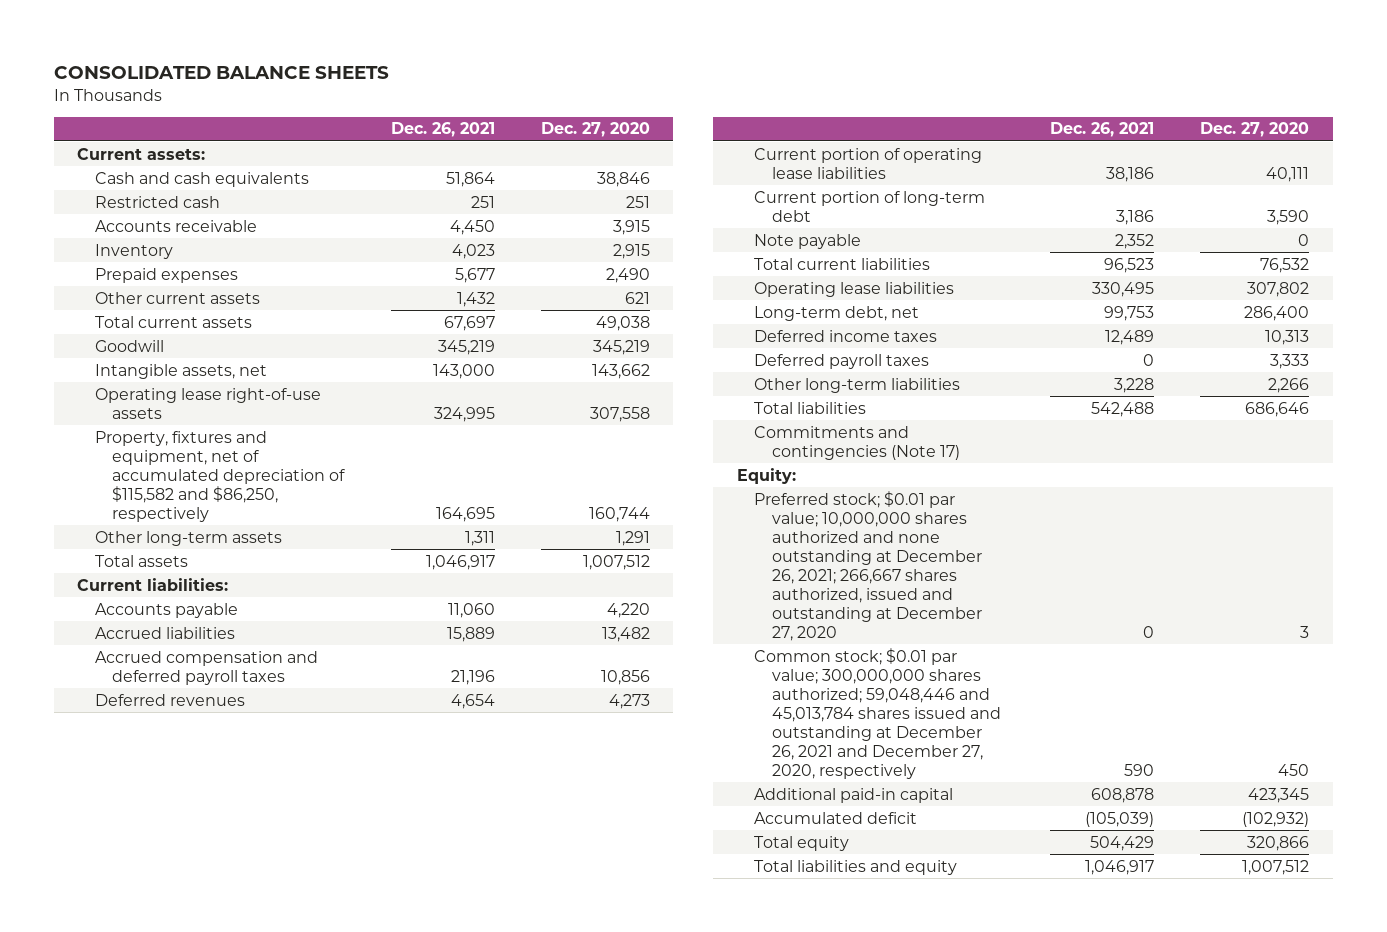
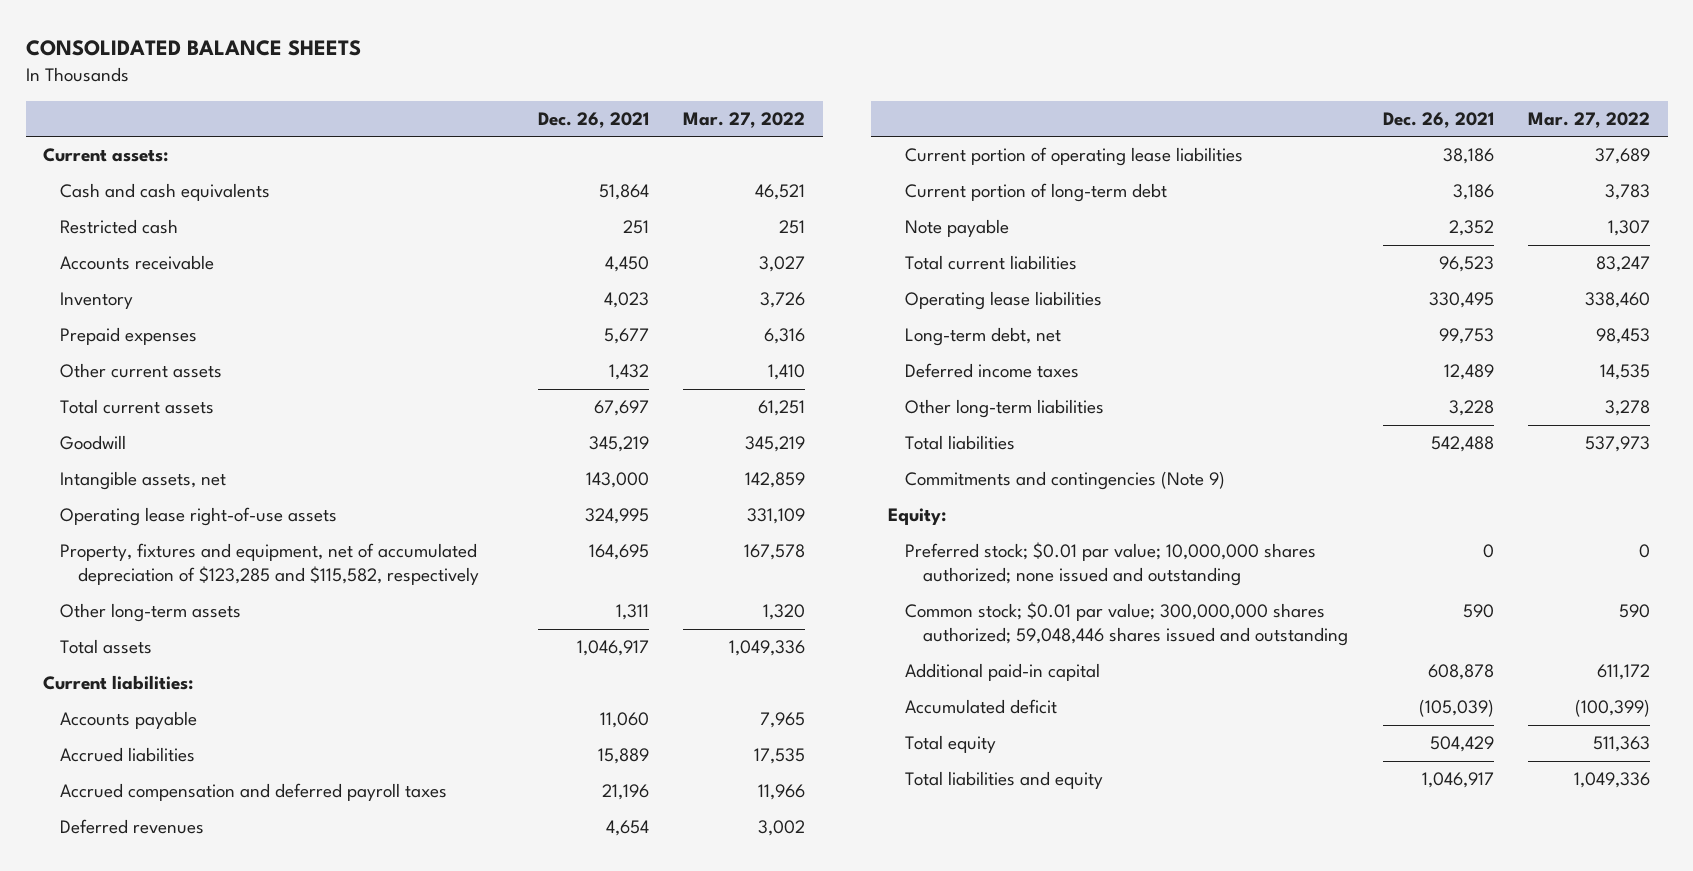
- | Dec. 26, 2021 | Dec. 27, 2020
+ | Dec. 26, 2021 | Mar. 27, 2022
- Property, fixtures and equipment, net of accumulated depreciation of $115,582 and $86,250, respectively | 164,695 | 160,744
+ Property, fixtures and equipment, net of accumulated depreciation of $123,285 and $115,582, respectively | 164,695 | 167,578
- Deferred payroll taxes | 0 | 3,333
- Commitments and contingencies (Note 17)
+ Commitments and contingencies (Note 9)
- Preferred stock; $0.01 par value; 10,000,000 shares authorized and none outstanding at December 26, 2021; 266,667 shares authorized, issued and outstanding at December 27, 2020 | 0 | 3
- Common stock; $0.01 par value; 300,000,000 shares authorized; 59,048,446 and 45,013,784 shares issued and outstanding at December 26, 2021 and December 27, 2020, respectively | 590 | 450
+ Preferred stock; $0.01 par value; 10,000,000 shares authorized; none issued and outstanding | 0 | 0
+ Common stock; $0.01 par value; 300,000,000 shares authorized; 59,048,446 shares issued and outstanding | 590 | 590

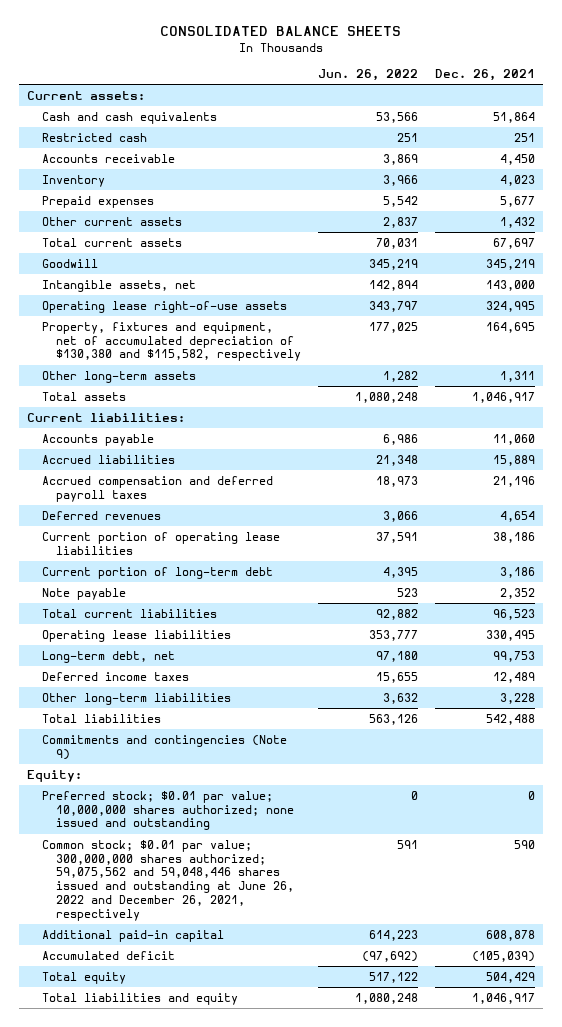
- | Dec. 26, 2021 | Mar. 27, 2022
+ | Jun. 26, 2022 | Dec. 26, 2021
- Property, fixtures and equipment, net of accumulated depreciation of $123,285 and $115,582, respectively | 164,695 | 167,578
+ Property, fixtures and equipment, net of accumulated depreciation of $130,380 and $115,582, respectively | 177,025 | 164,695
- Common stock; $0.01 par value; 300,000,000 shares authorized; 59,048,446 shares issued and outstanding | 590 | 590
+ Common stock; $0.01 par value; 300,000,000 shares authorized; 59,075,562 and 59,048,446 shares issued and outstanding at June 26, 2022 and December 26, 2021, respectively | 591 | 590

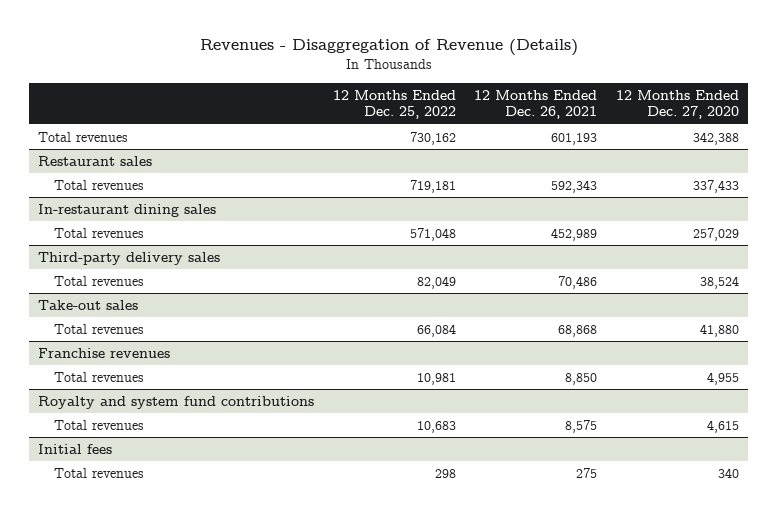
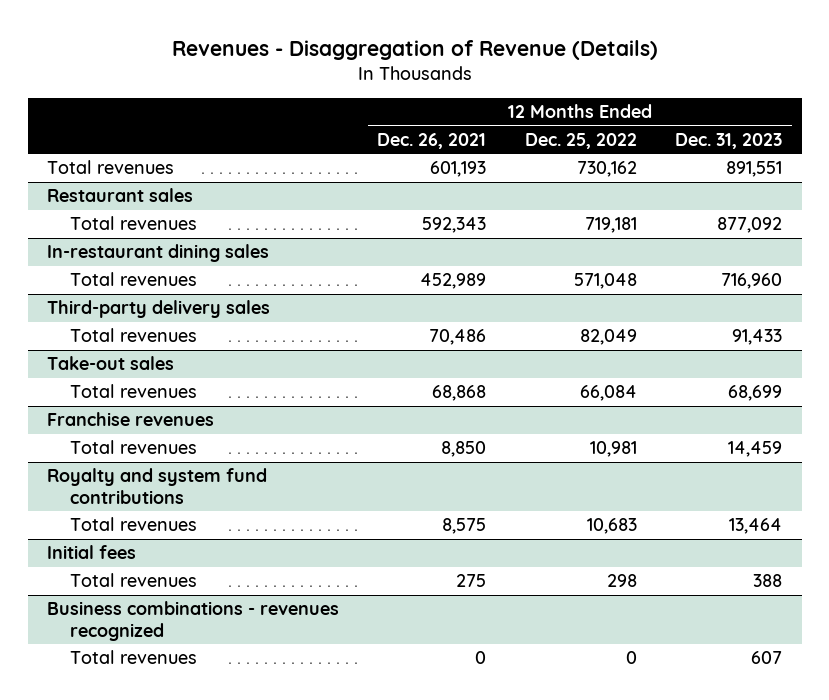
- | 12 Months Ended Dec. 25, 2022 | 12 Months Ended Dec. 26, 2021 | 12 Months Ended Dec. 27, 2020
+ | 12 Months Ended Dec. 26, 2021 | 12 Months Ended Dec. 25, 2022 | 12 Months Ended Dec. 31, 2023
+ Business combinations - revenues recognized
+ Total revenues | 0 | 0 | 607

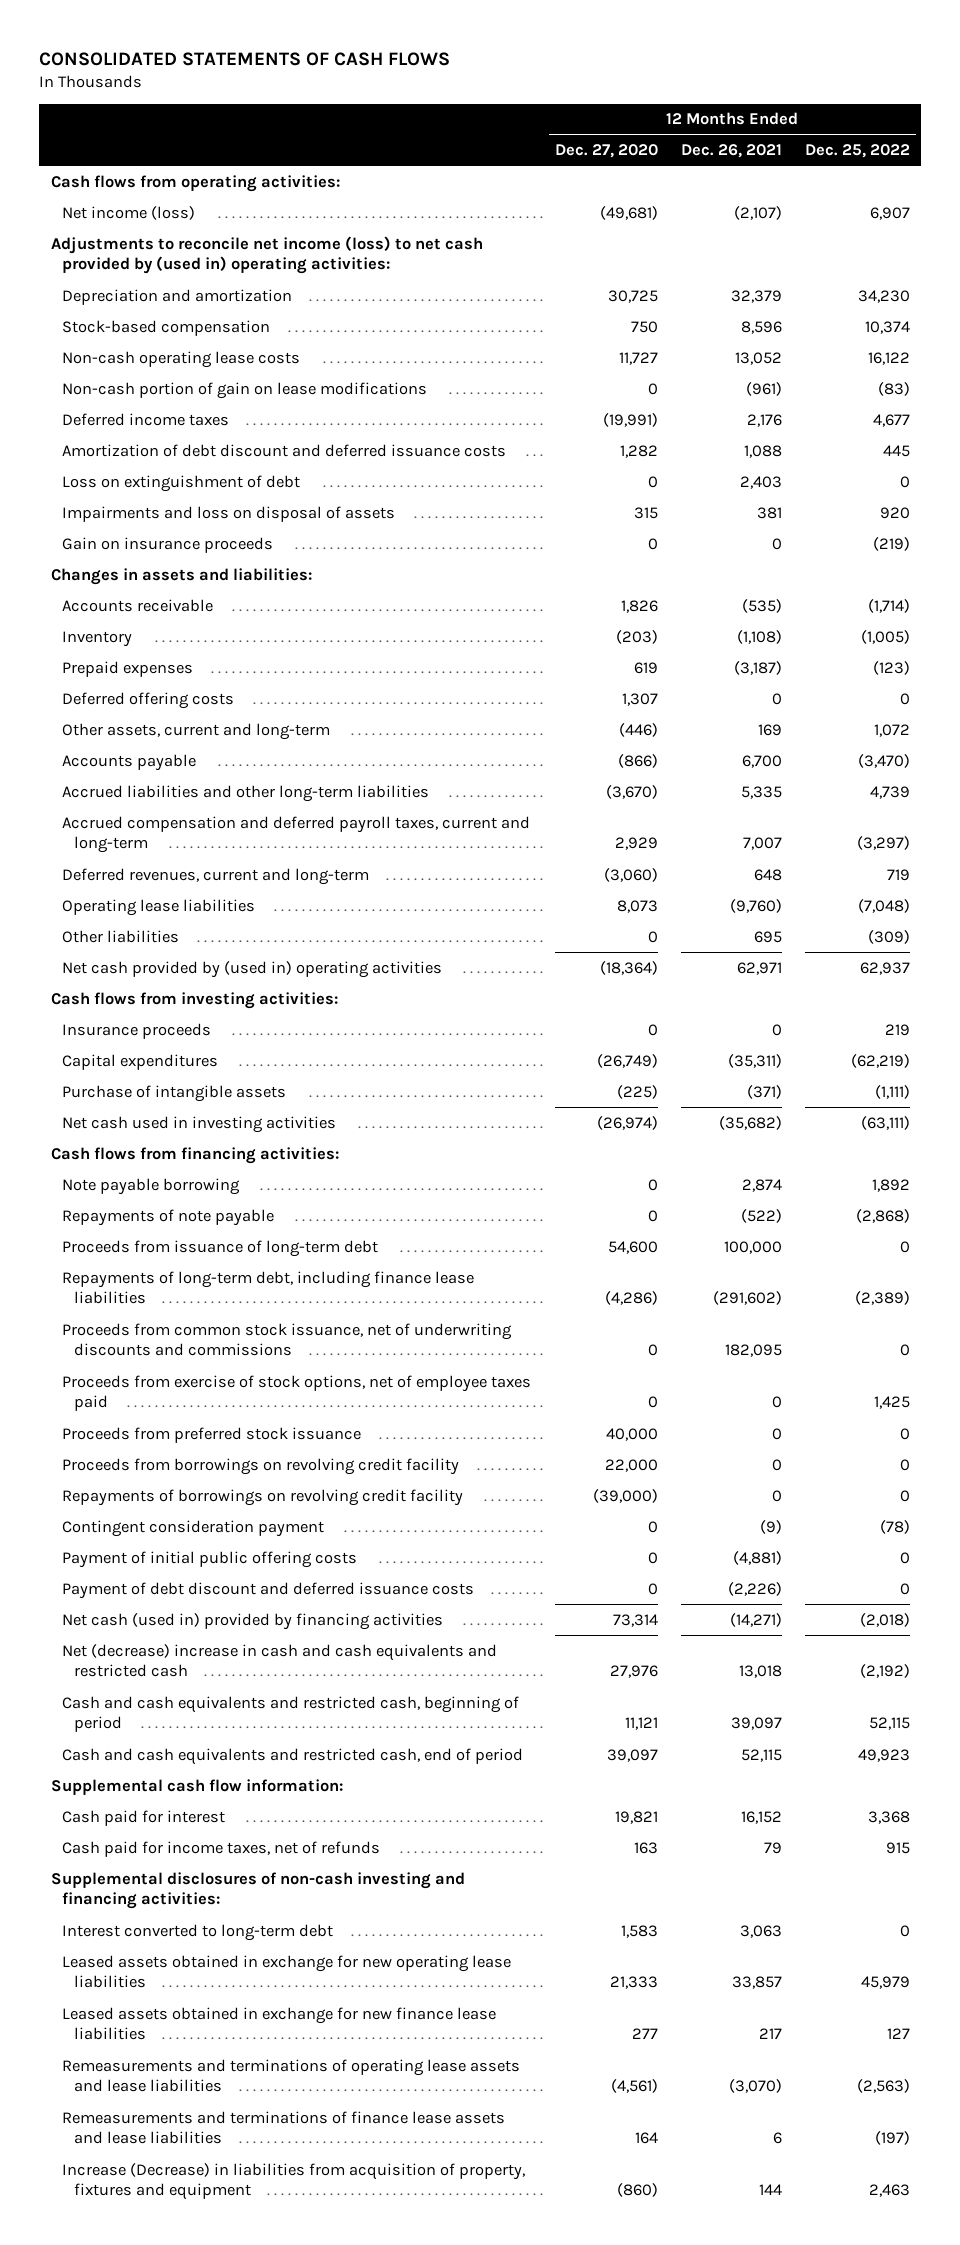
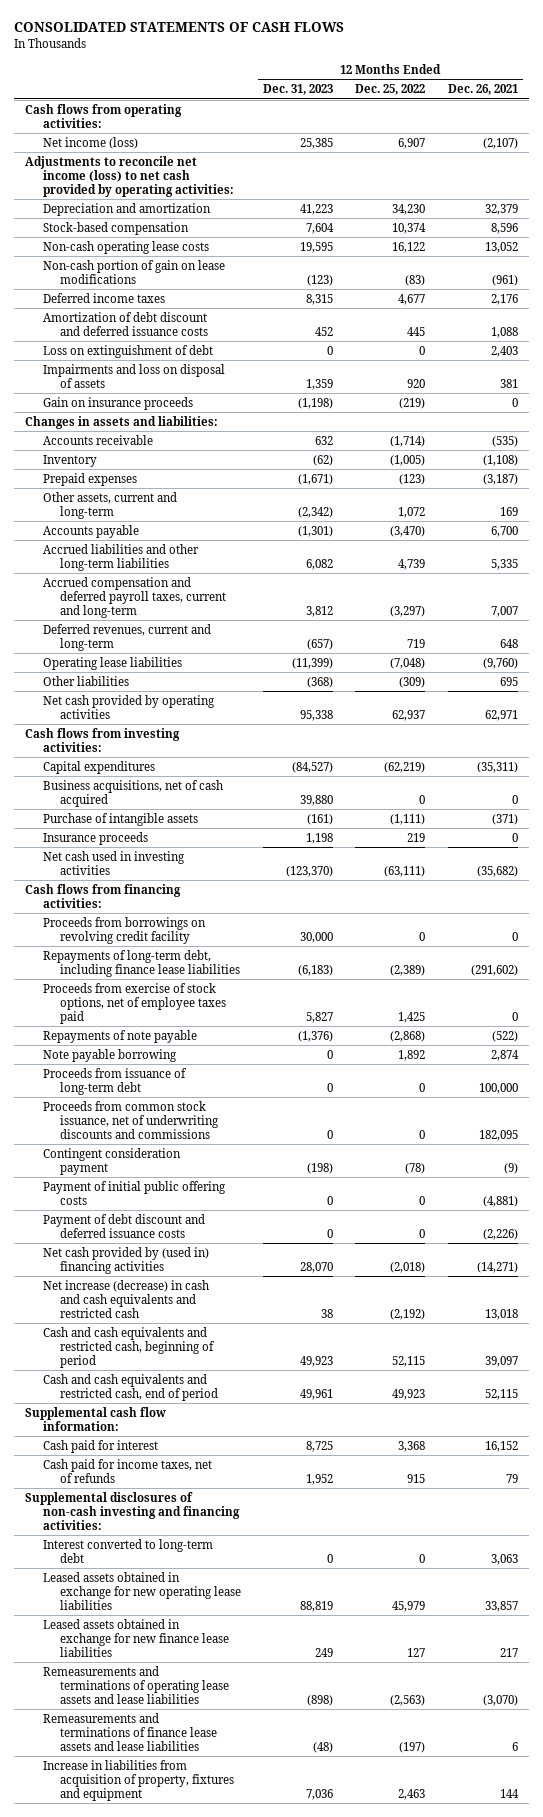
- | 12 Months Ended Dec. 27, 2020 | 12 Months Ended Dec. 26, 2021 | 12 Months Ended Dec. 25, 2022
+ | 12 Months Ended Dec. 31, 2023 | 12 Months Ended Dec. 25, 2022 | 12 Months Ended Dec. 26, 2021
- Adjustments to reconcile net income (loss) to net cash provided by (used in) operating activities:
+ Adjustments to reconcile net income (loss) to net cash provided by operating activities:
- Deferred offering costs | 1,307 | 0 | 0
- Net cash provided by (used in) operating activities | (18,364) | 62,971 | 62,937
+ Net cash provided by operating activities | 95,338 | 62,937 | 62,971
+ Business acquisitions, net of cash acquired | 39,880 | 0 | 0
moved down: Insurance proceeds | 1,198 | 219 | 0
moved up: Proceeds from borrowings on revolving credit facility | 30,000 | 0 | 0
moved up: Repayments of long-term debt, including finance lease liabilities | (6,183) | (2,389) | (291,602)
moved up: Proceeds from exercise of stock options, net of employee taxes paid | 5,827 | 1,425 | 0
moved down: Note payable borrowing | 0 | 1,892 | 2,874
- Proceeds from preferred stock issuance | 40,000 | 0 | 0
- Repayments of borrowings on revolving credit facility | (39,000) | 0 | 0
- Net cash (used in) provided by financing activities | 73,314 | (14,271) | (2,018)
- Net (decrease) increase in cash and cash equivalents and restricted cash | 27,976 | 13,018 | (2,192)
+ Net cash provided by (used in) financing activities | 28,070 | (2,018) | (14,271)
+ Net increase (decrease) in cash and cash equivalents and restricted cash | 38 | (2,192) | 13,018
- Increase (Decrease) in liabilities from acquisition of property, fixtures and equipment | (860) | 144 | 2,463
+ Increase in liabilities from acquisition of property, fixtures and equipment | 7,036 | 2,463 | 144

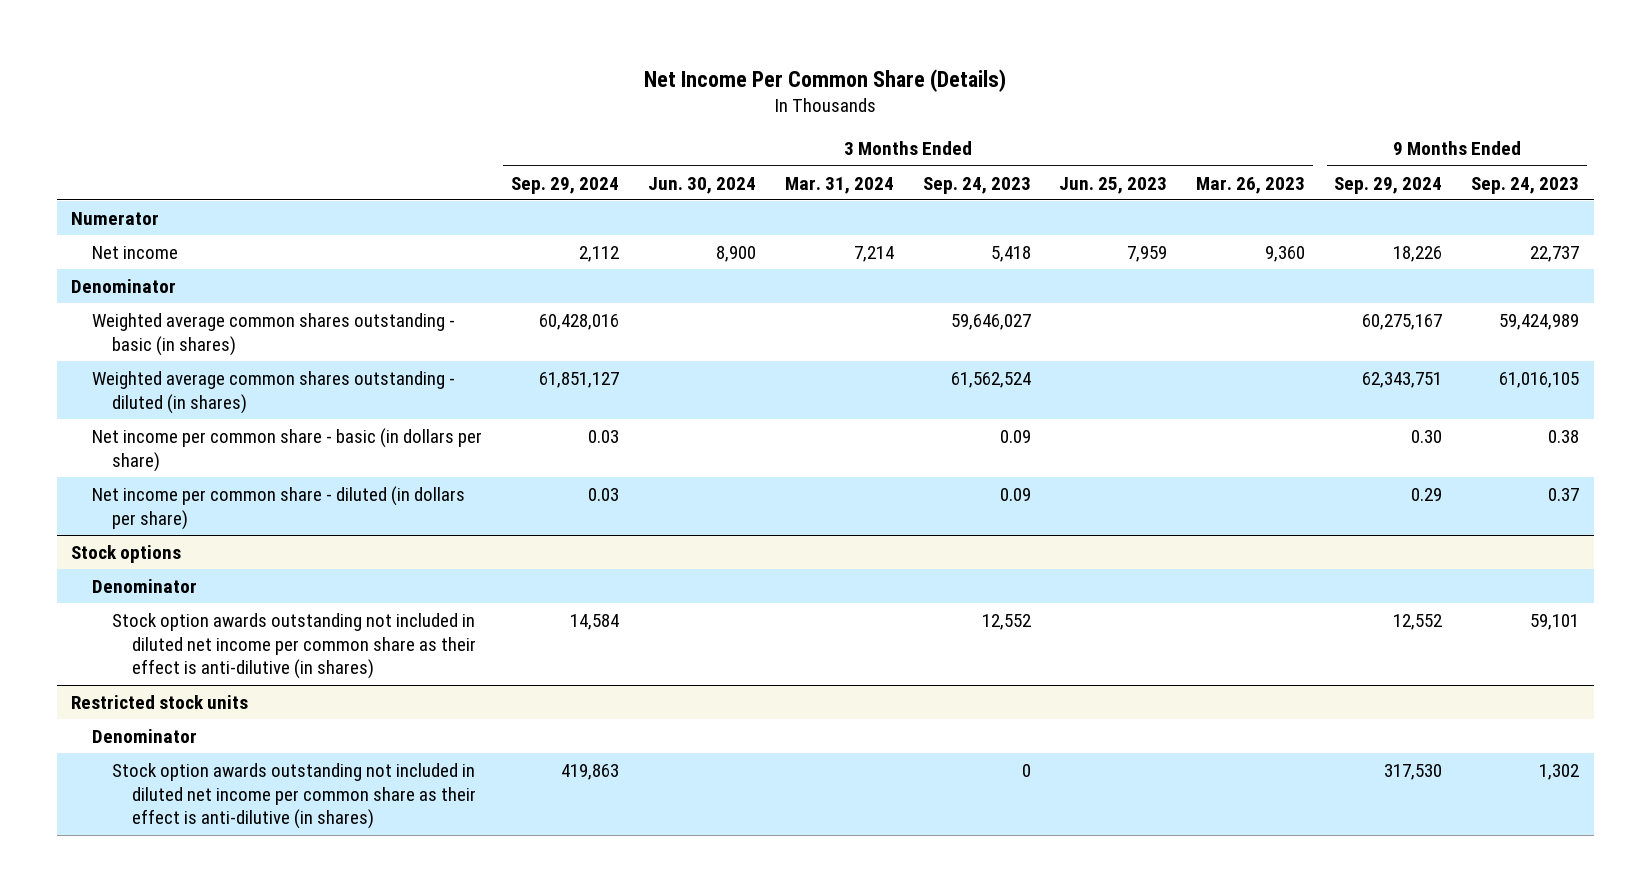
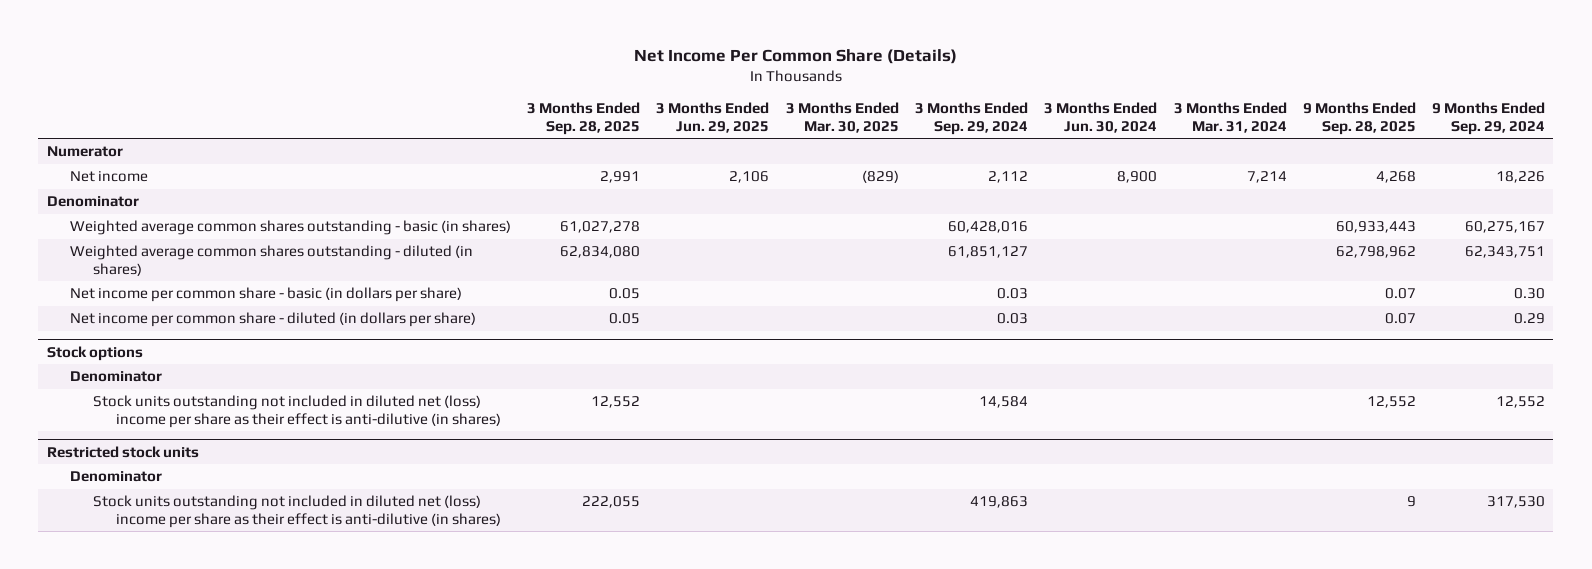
- | 3 Months Ended Sep. 29, 2024 | 3 Months Ended Jun. 30, 2024 | 3 Months Ended Mar. 31, 2024 | 3 Months Ended Sep. 24, 2023 | 3 Months Ended Jun. 25, 2023 | 3 Months Ended Mar. 26, 2023 | 9 Months Ended Sep. 29, 2024 | 9 Months Ended Sep. 24, 2023
+ | 3 Months Ended Sep. 28, 2025 | 3 Months Ended Jun. 29, 2025 | 3 Months Ended Mar. 30, 2025 | 3 Months Ended Sep. 29, 2024 | 3 Months Ended Jun. 30, 2024 | 3 Months Ended Mar. 31, 2024 | 9 Months Ended Sep. 28, 2025 | 9 Months Ended Sep. 29, 2024
@ Stock options
- Stock option awards outstanding not included in diluted net income per common share as their effect is anti-dilutive (in shares) | 14,584 | | | 12,552 | | | 12,552 | 59,101
+ Stock units outstanding not included in diluted net (loss) income per share as their effect is anti-dilutive (in shares) | 12,552 | | | 14,584 | | | 12,552 | 12,552
@ Restricted stock units
- Stock option awards outstanding not included in diluted net income per common share as their effect is anti-dilutive (in shares) | 419,863 | | | 0 | | | 317,530 | 1,302
+ Stock units outstanding not included in diluted net (loss) income per share as their effect is anti-dilutive (in shares) | 222,055 | | | 419,863 | | | 9 | 317,530

